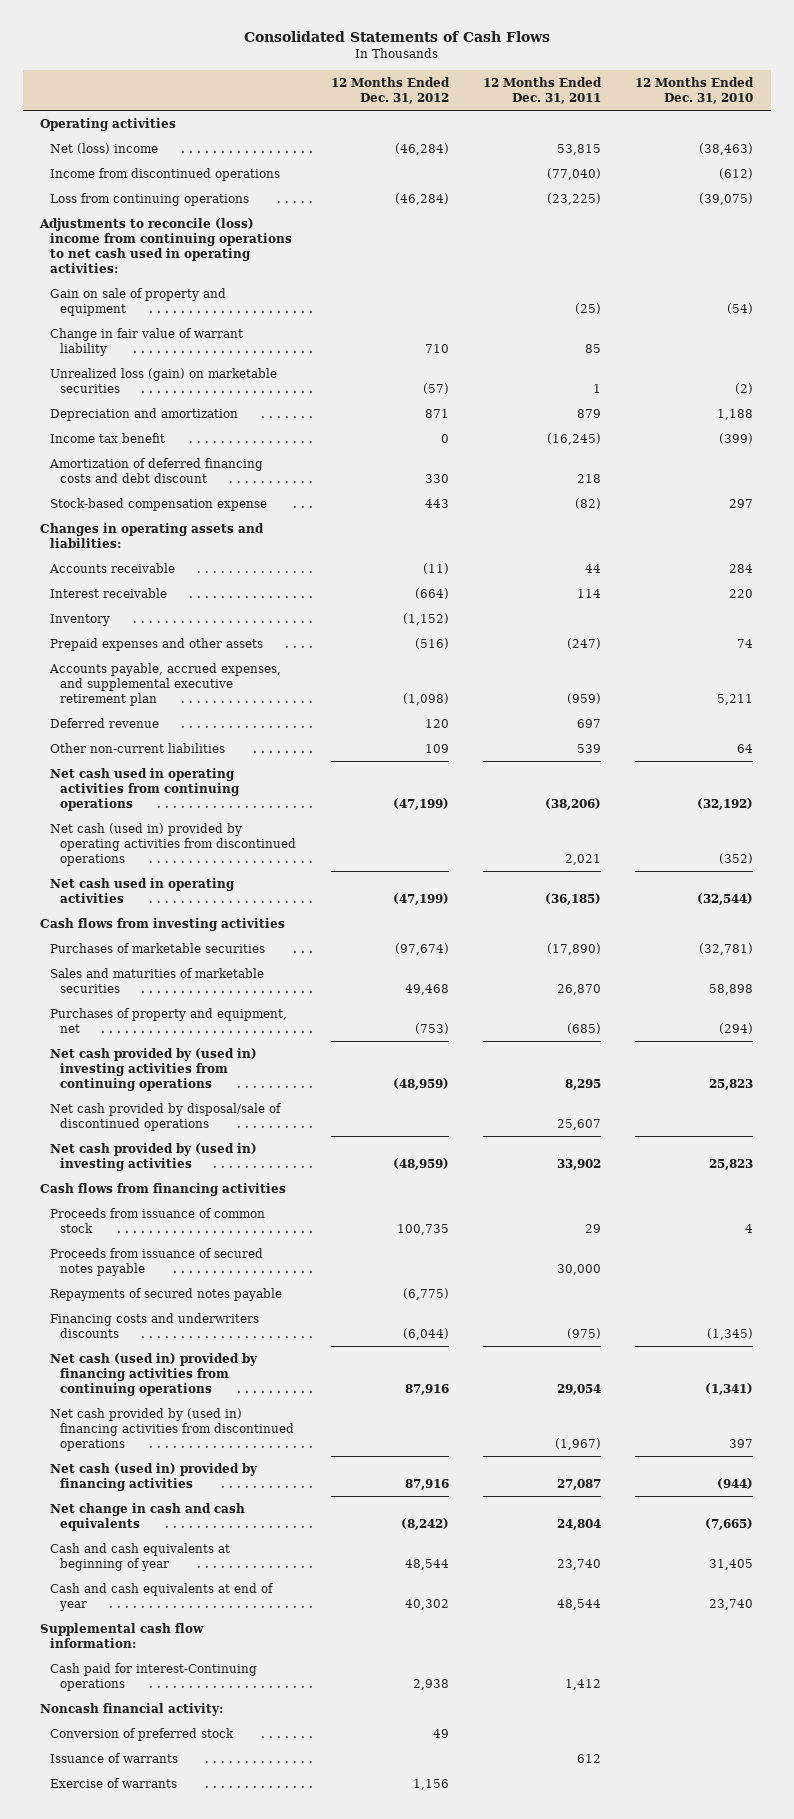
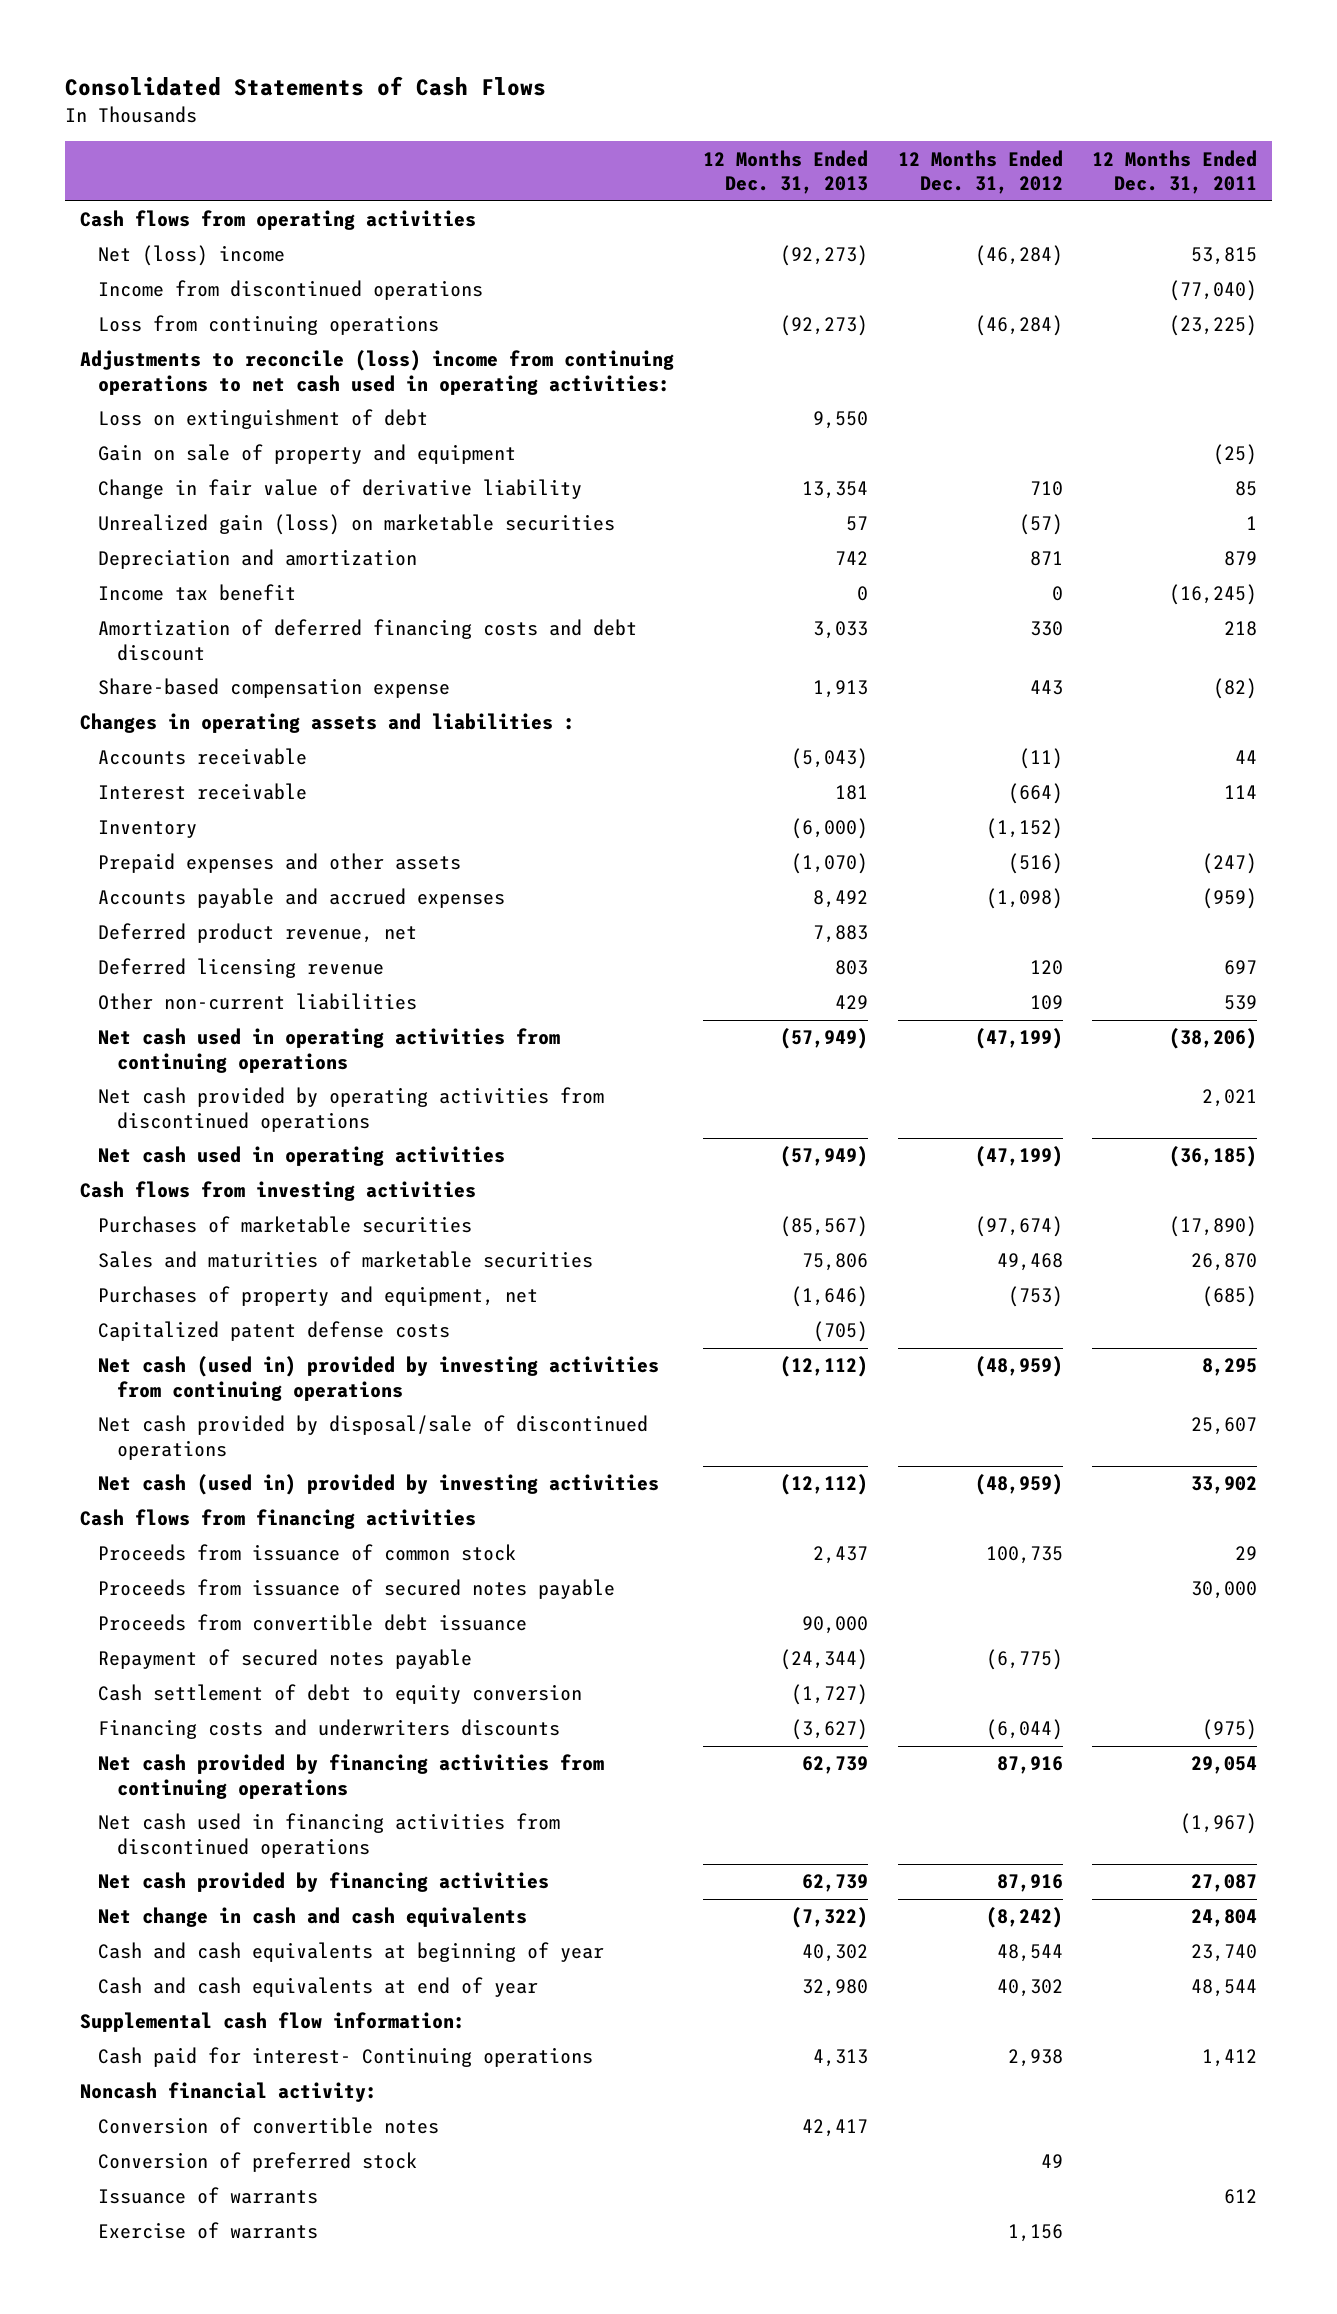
- | 12 Months Ended Dec. 31, 2012 | 12 Months Ended Dec. 31, 2011 | 12 Months Ended Dec. 31, 2010
+ | 12 Months Ended Dec. 31, 2013 | 12 Months Ended Dec. 31, 2012 | 12 Months Ended Dec. 31, 2011
- Operating activities
+ Cash flows from operating activities
+ Loss on extinguishment of debt | 9,550 | |
- Change in fair value of warrant liability | 710 | 85 |
- Unrealized loss (gain) on marketable securities | (57) | 1 | (2)
+ Change in fair value of derivative liability | 13,354 | 710 | 85
+ Unrealized gain (loss) on marketable securities | 57 | (57) | 1
- Stock-based compensation expense | 443 | (82) | 297
- Changes in operating assets and liabilities:
+ Share-based compensation expense | 1,913 | 443 | (82)
+ Changes in operating assets and liabilities :
- Accounts payable, accrued expenses, and supplemental executive retirement plan | (1,098) | (959) | 5,211
- Deferred revenue | 120 | 697 |
+ Accounts payable and accrued expenses | 8,492 | (1,098) | (959)
+ Deferred product revenue, net | 7,883 | |
+ Deferred licensing revenue | 803 | 120 | 697
- Net cash (used in) provided by operating activities from discontinued operations | | 2,021 | (352)
+ Net cash provided by operating activities from discontinued operations | | | 2,021
- Net cash provided by (used in) investing activities from continuing operations | (48,959) | 8,295 | 25,823
+ Capitalized patent defense costs | (705) | |
+ Net cash (used in) provided by investing activities from continuing operations | (12,112) | (48,959) | 8,295
- Net cash provided by (used in) investing activities | (48,959) | 33,902 | 25,823
+ Net cash (used in) provided by investing activities | (12,112) | (48,959) | 33,902
- Repayments of secured notes payable | (6,775) | |
+ Proceeds from convertible debt issuance | 90,000 | |
+ Repayment of secured notes payable | (24,344) | (6,775) |
+ Cash settlement of debt to equity conversion | (1,727) | |
- Net cash (used in) provided by financing activities from continuing operations | 87,916 | 29,054 | (1,341)
- Net cash provided by (used in) financing activities from discontinued operations | | (1,967) | 397
- Net cash (used in) provided by financing activities | 87,916 | 27,087 | (944)
+ Net cash provided by financing activities from continuing operations | 62,739 | 87,916 | 29,054
+ Net cash used in financing activities from discontinued operations | | | (1,967)
+ Net cash provided by financing activities | 62,739 | 87,916 | 27,087
- Cash paid for interest-Continuing operations | 2,938 | 1,412 |
+ Cash paid for interest- Continuing operations | 4,313 | 2,938 | 1,412
+ Conversion of convertible notes | 42,417 | |

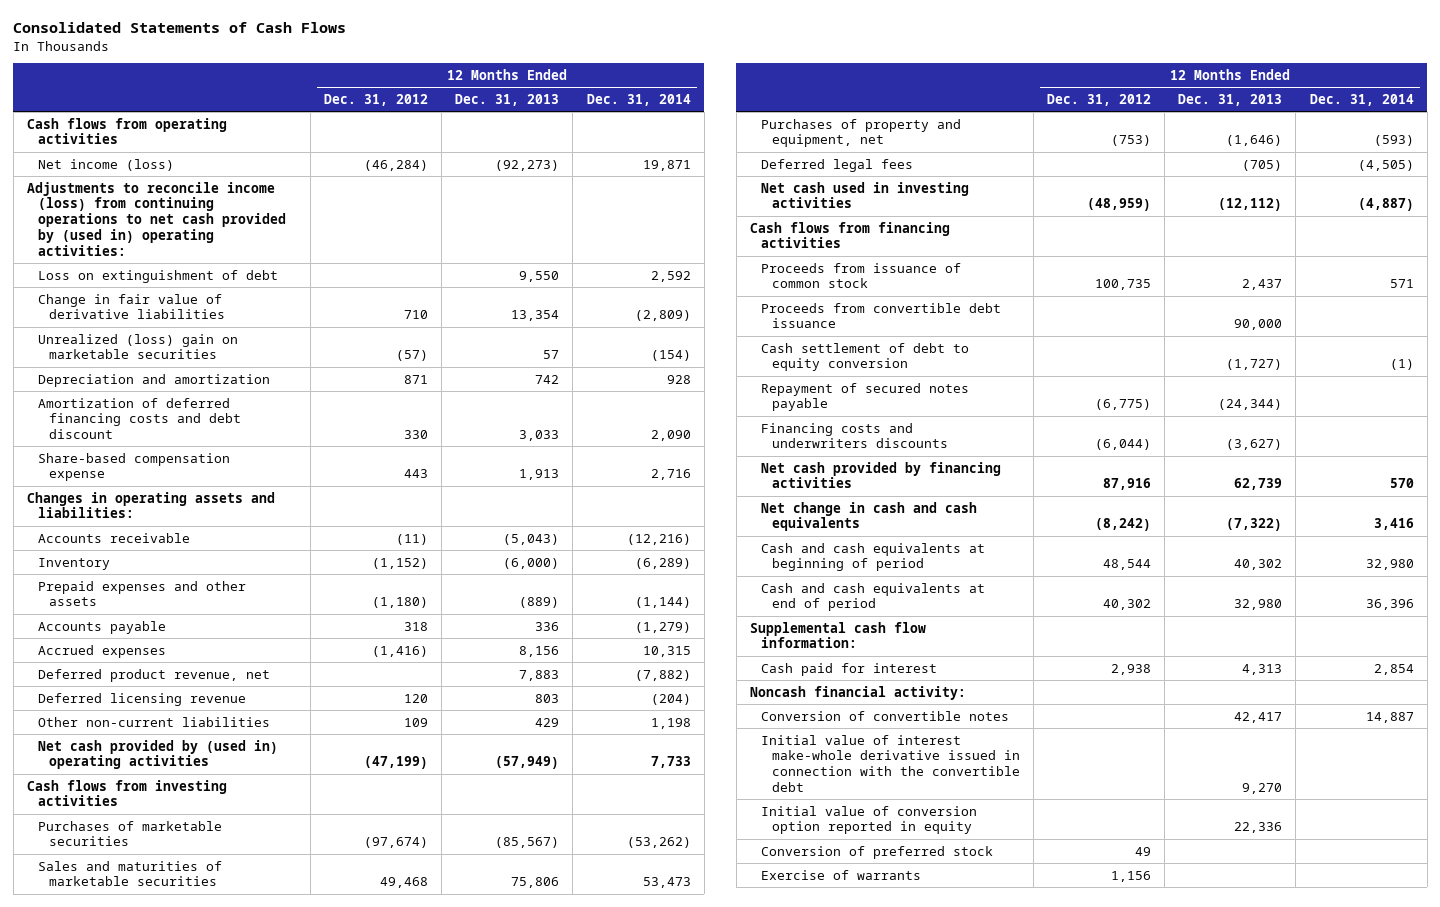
- | 12 Months Ended Dec. 31, 2013 | 12 Months Ended Dec. 31, 2012 | 12 Months Ended Dec. 31, 2011
+ | 12 Months Ended Dec. 31, 2012 | 12 Months Ended Dec. 31, 2013 | 12 Months Ended Dec. 31, 2014
- Net (loss) income | (92,273) | (46,284) | 53,815
- Income from discontinued operations | | | (77,040)
- Loss from continuing operations | (92,273) | (46,284) | (23,225)
- Adjustments to reconcile (loss) income from continuing operations to net cash used in operating activities:
+ Net income (loss) | (46,284) | (92,273) | 19,871
+ Adjustments to reconcile income (loss) from continuing operations to net cash provided by (used in) operating activities:
- Gain on sale of property and equipment | | | (25)
- Change in fair value of derivative liability | 13,354 | 710 | 85
- Unrealized gain (loss) on marketable securities | 57 | (57) | 1
+ Change in fair value of derivative liabilities | 710 | 13,354 | (2,809)
+ Unrealized (loss) gain on marketable securities | (57) | 57 | (154)
- Income tax benefit | 0 | 0 | (16,245)
- Changes in operating assets and liabilities :
+ Changes in operating assets and liabilities:
- Interest receivable | 181 | (664) | 114
- Prepaid expenses and other assets | (1,070) | (516) | (247)
- Accounts payable and accrued expenses | 8,492 | (1,098) | (959)
+ Prepaid expenses and other assets | (1,180) | (889) | (1,144)
+ Accounts payable | 318 | 336 | (1,279)
+ Accrued expenses | (1,416) | 8,156 | 10,315
- Net cash used in operating activities from continuing operations | (57,949) | (47,199) | (38,206)
- Net cash provided by operating activities from discontinued operations | | | 2,021
- Net cash used in operating activities | (57,949) | (47,199) | (36,185)
+ Net cash provided by (used in) operating activities | (47,199) | (57,949) | 7,733
- Capitalized patent defense costs | (705) | |
- Net cash (used in) provided by investing activities from continuing operations | (12,112) | (48,959) | 8,295
- Net cash provided by disposal/sale of discontinued operations | | | 25,607
- Net cash (used in) provided by investing activities | (12,112) | (48,959) | 33,902
+ Deferred legal fees | | (705) | (4,505)
+ Net cash used in investing activities | (48,959) | (12,112) | (4,887)
- Proceeds from issuance of secured notes payable | | | 30,000
moved down: Repayment of secured notes payable | (6,775) | (24,344) |
- Net cash provided by financing activities from continuing operations | 62,739 | 87,916 | 29,054
- Net cash used in financing activities from discontinued operations | | | (1,967)
- Cash and cash equivalents at beginning of year | 40,302 | 48,544 | 23,740
- Cash and cash equivalents at end of year | 32,980 | 40,302 | 48,544
+ Cash and cash equivalents at beginning of period | 48,544 | 40,302 | 32,980
+ Cash and cash equivalents at end of period | 40,302 | 32,980 | 36,396
- Cash paid for interest- Continuing operations | 4,313 | 2,938 | 1,412
+ Cash paid for interest | 2,938 | 4,313 | 2,854
+ Initial value of interest make-whole derivative issued in connection with the convertible debt | | 9,270 |
+ Initial value of conversion option reported in equity | | 22,336 |
- Issuance of warrants | | | 612

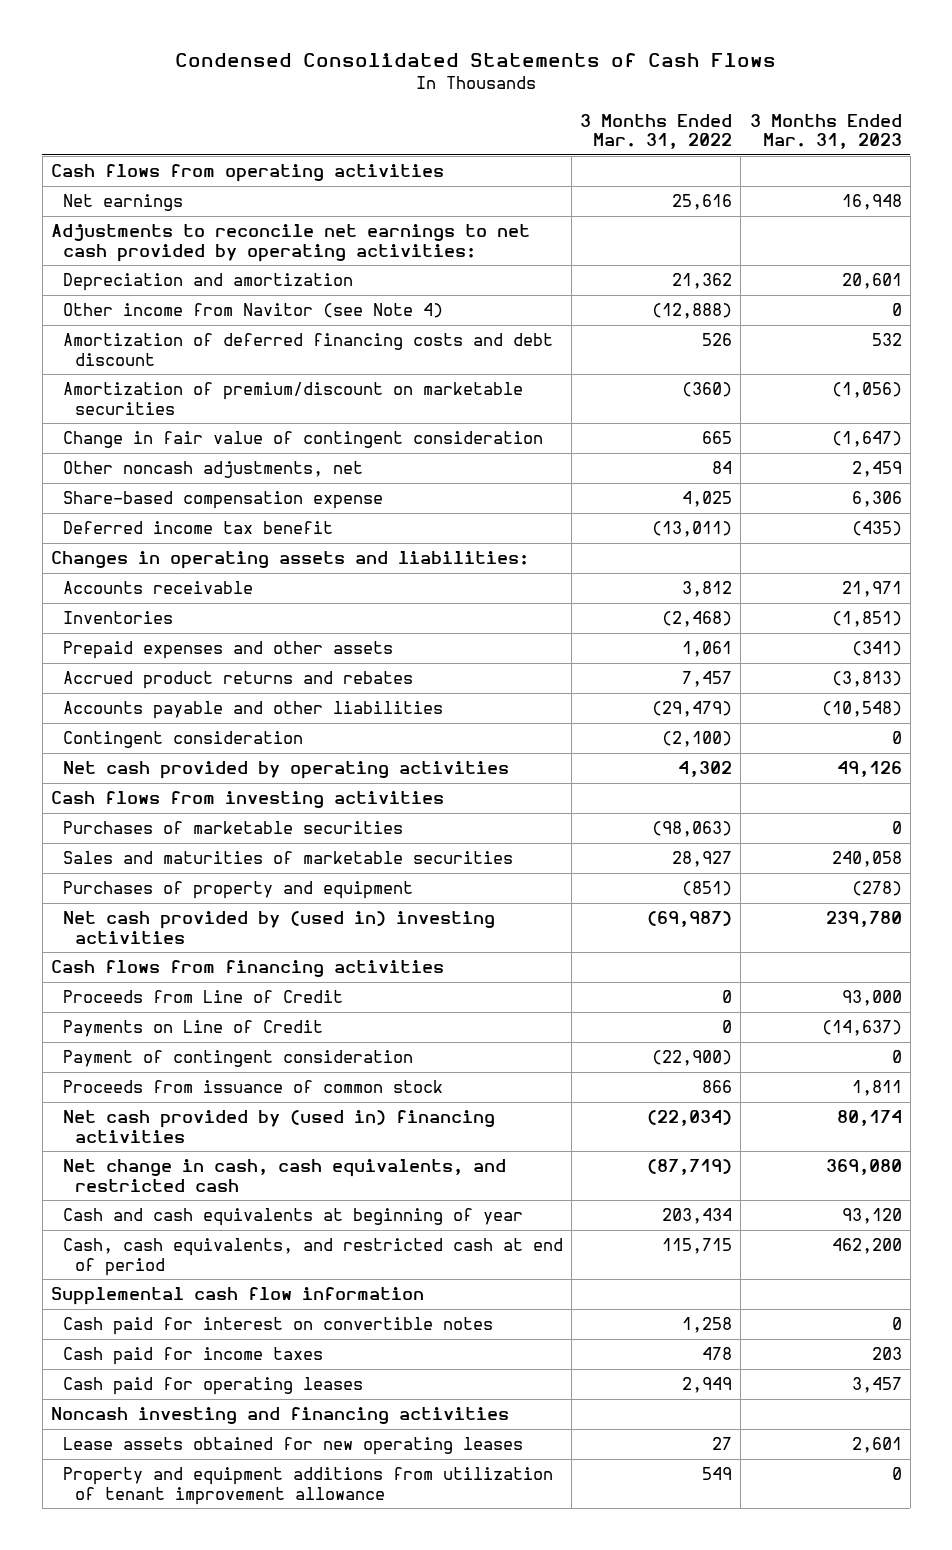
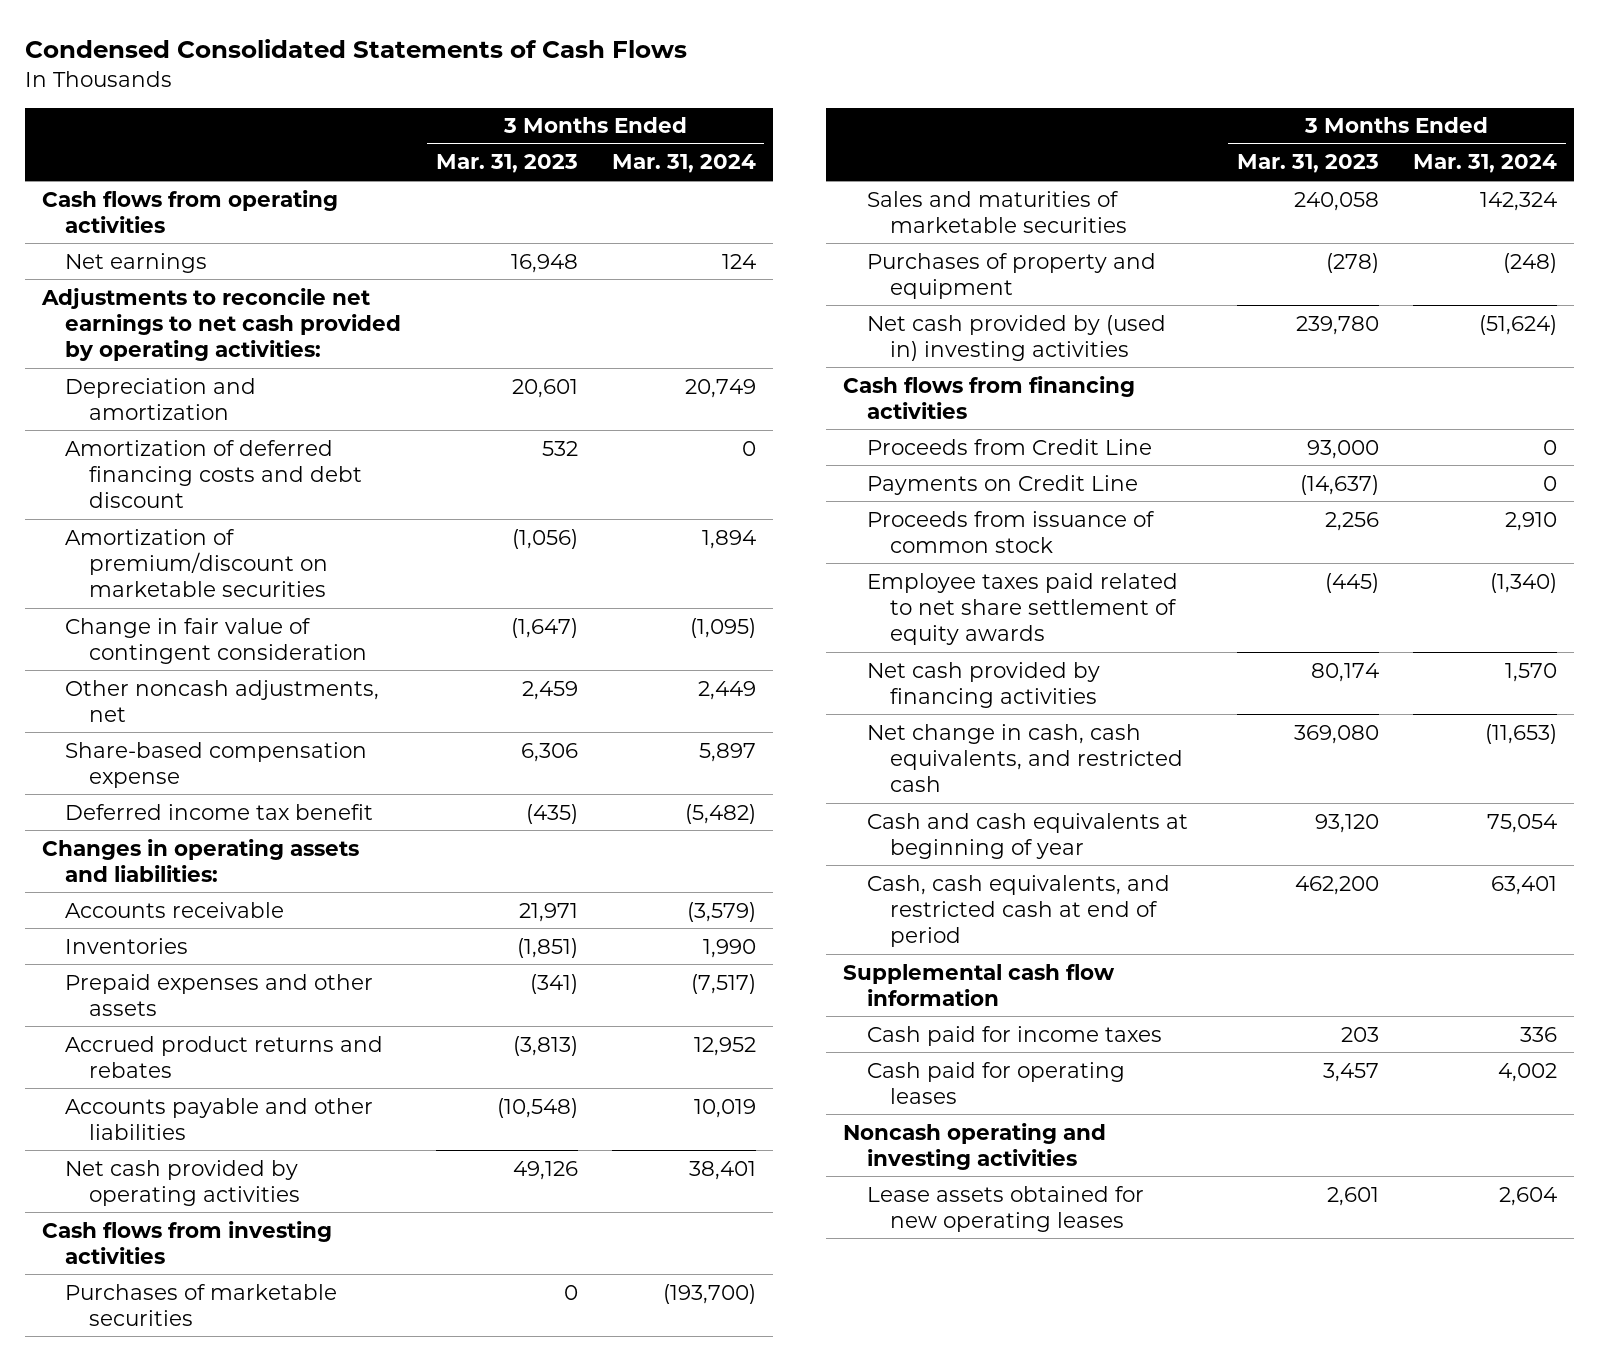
- | 3 Months Ended Mar. 31, 2022 | 3 Months Ended Mar. 31, 2023
+ | 3 Months Ended Mar. 31, 2023 | 3 Months Ended Mar. 31, 2024
- Other income from Navitor (see Note 4) | (12,888) | 0
- Contingent consideration | (2,100) | 0
- Proceeds from Line of Credit | 0 | 93,000
- Payments on Line of Credit | 0 | (14,637)
- Payment of contingent consideration | (22,900) | 0
- Proceeds from issuance of common stock | 866 | 1,811
- Net cash provided by (used in) financing activities | (22,034) | 80,174
+ Proceeds from Credit Line | 93,000 | 0
+ Payments on Credit Line | (14,637) | 0
+ Proceeds from issuance of common stock | 2,256 | 2,910
+ Employee taxes paid related to net share settlement of equity awards | (445) | (1,340)
+ Net cash provided by financing activities | 80,174 | 1,570
- Cash paid for interest on convertible notes | 1,258 | 0
- Noncash investing and financing activities
+ Noncash operating and investing activities
- Property and equipment additions from utilization of tenant improvement allowance | 549 | 0

